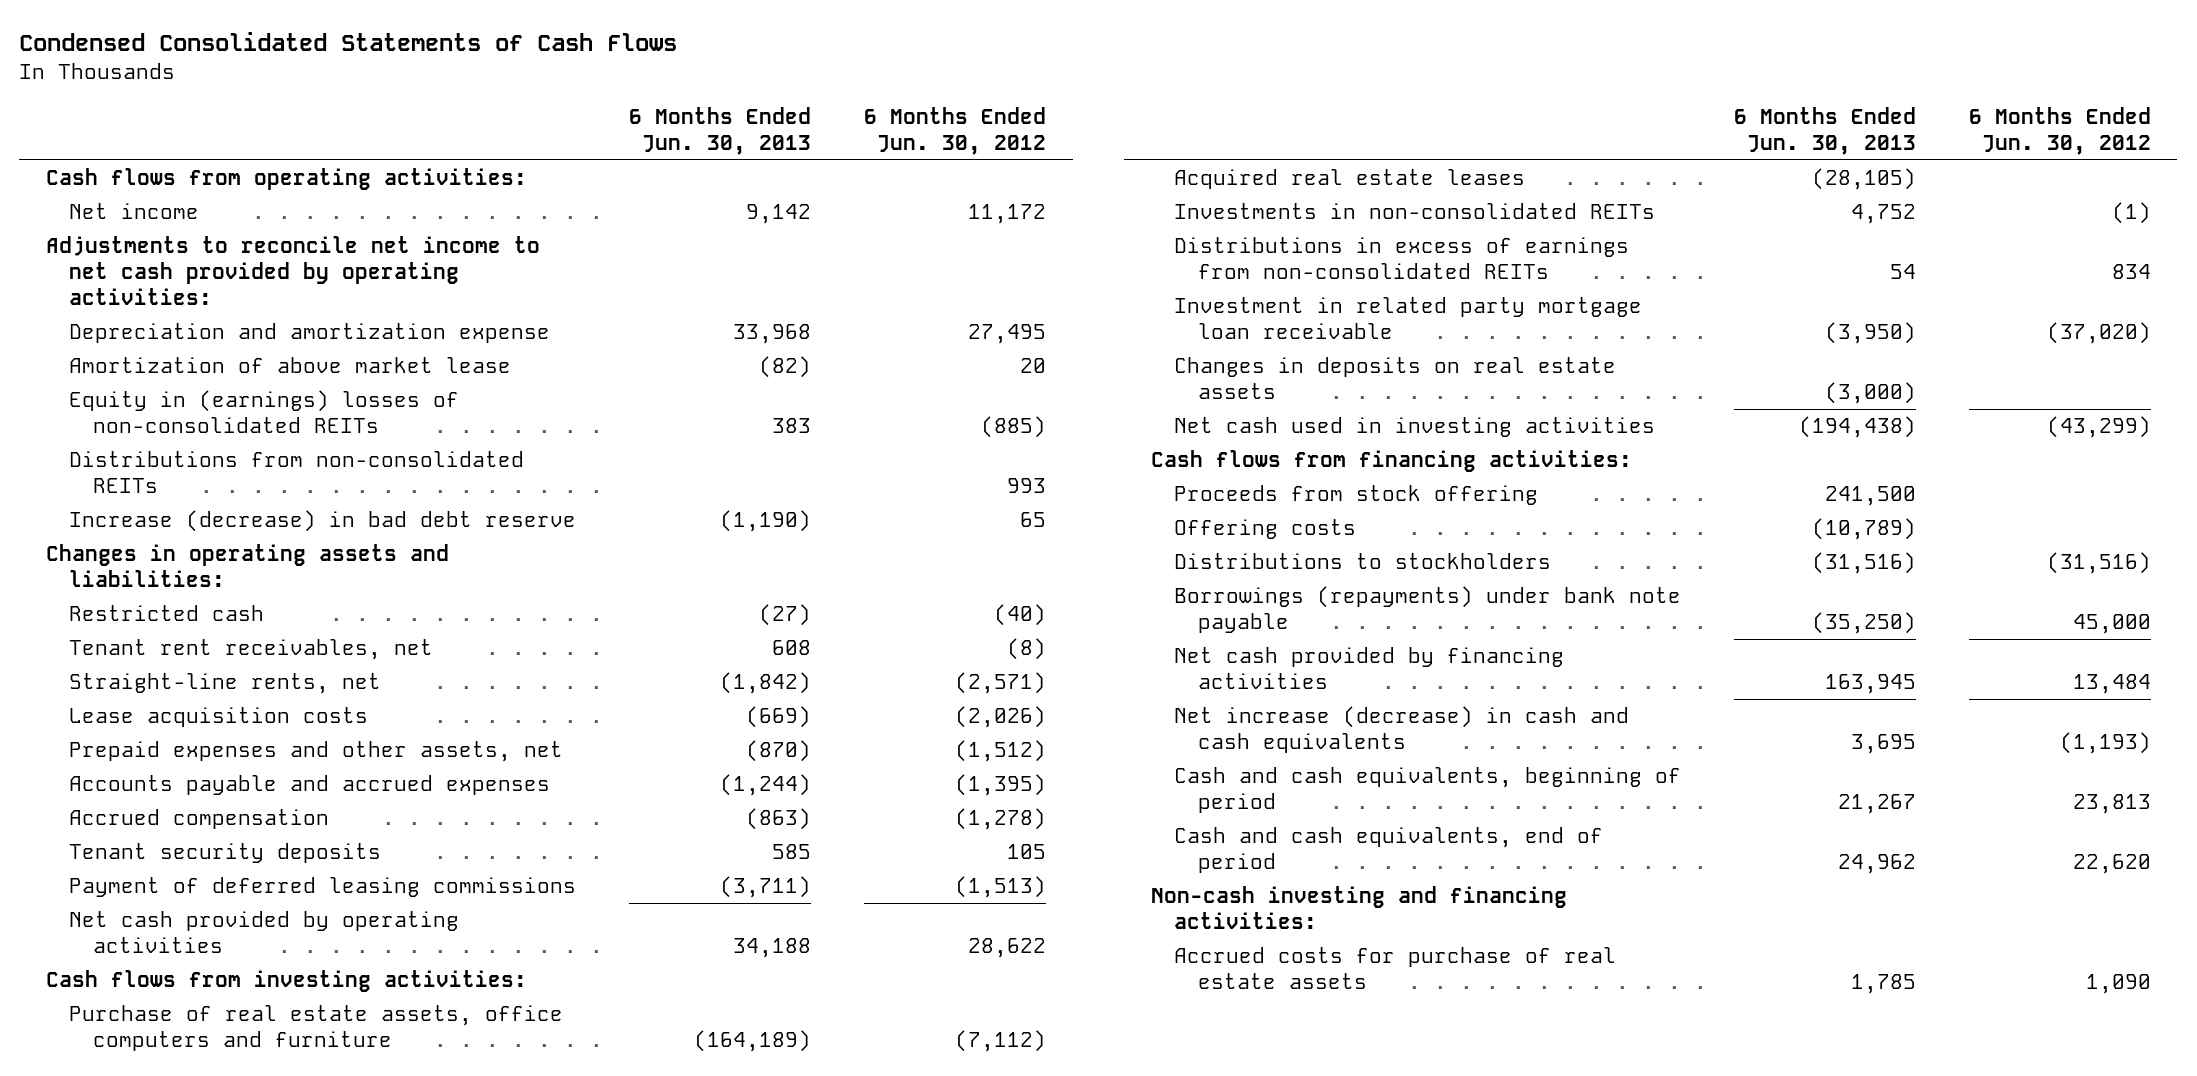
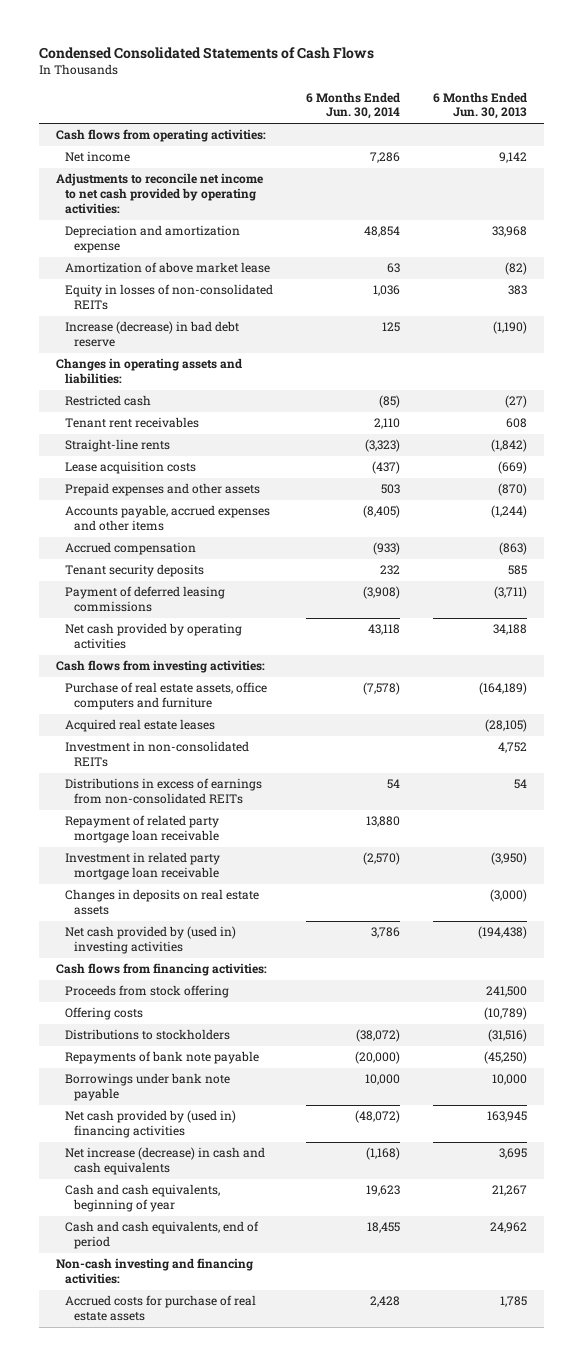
- | 6 Months Ended Jun. 30, 2013 | 6 Months Ended Jun. 30, 2012
+ | 6 Months Ended Jun. 30, 2014 | 6 Months Ended Jun. 30, 2013
- Equity in (earnings) losses of non-consolidated REITs | 383 | (885)
- Distributions from non-consolidated REITs | | 993
+ Equity in losses of non-consolidated REITs | 1,036 | 383
- Tenant rent receivables, net | 608 | (8)
- Straight-line rents, net | (1,842) | (2,571)
+ Tenant rent receivables | 2,110 | 608
+ Straight-line rents | (3,323) | (1,842)
- Prepaid expenses and other assets, net | (870) | (1,512)
- Accounts payable and accrued expenses | (1,244) | (1,395)
+ Prepaid expenses and other assets | 503 | (870)
+ Accounts payable, accrued expenses and other items | (8,405) | (1,244)
- Investments in non-consolidated REITs | 4,752 | (1)
+ Investment in non-consolidated REITs | | 4,752
+ Repayment of related party mortgage loan receivable | 13,880 |
- Net cash used in investing activities | (194,438) | (43,299)
+ Net cash provided by (used in) investing activities | 3,786 | (194,438)
- Borrowings (repayments) under bank note payable | (35,250) | 45,000
- Net cash provided by financing activities | 163,945 | 13,484
+ Repayments of bank note payable | (20,000) | (45,250)
+ Borrowings under bank note payable | 10,000 | 10,000
+ Net cash provided by (used in) financing activities | (48,072) | 163,945
- Cash and cash equivalents, beginning of period | 21,267 | 23,813
+ Cash and cash equivalents, beginning of year | 19,623 | 21,267

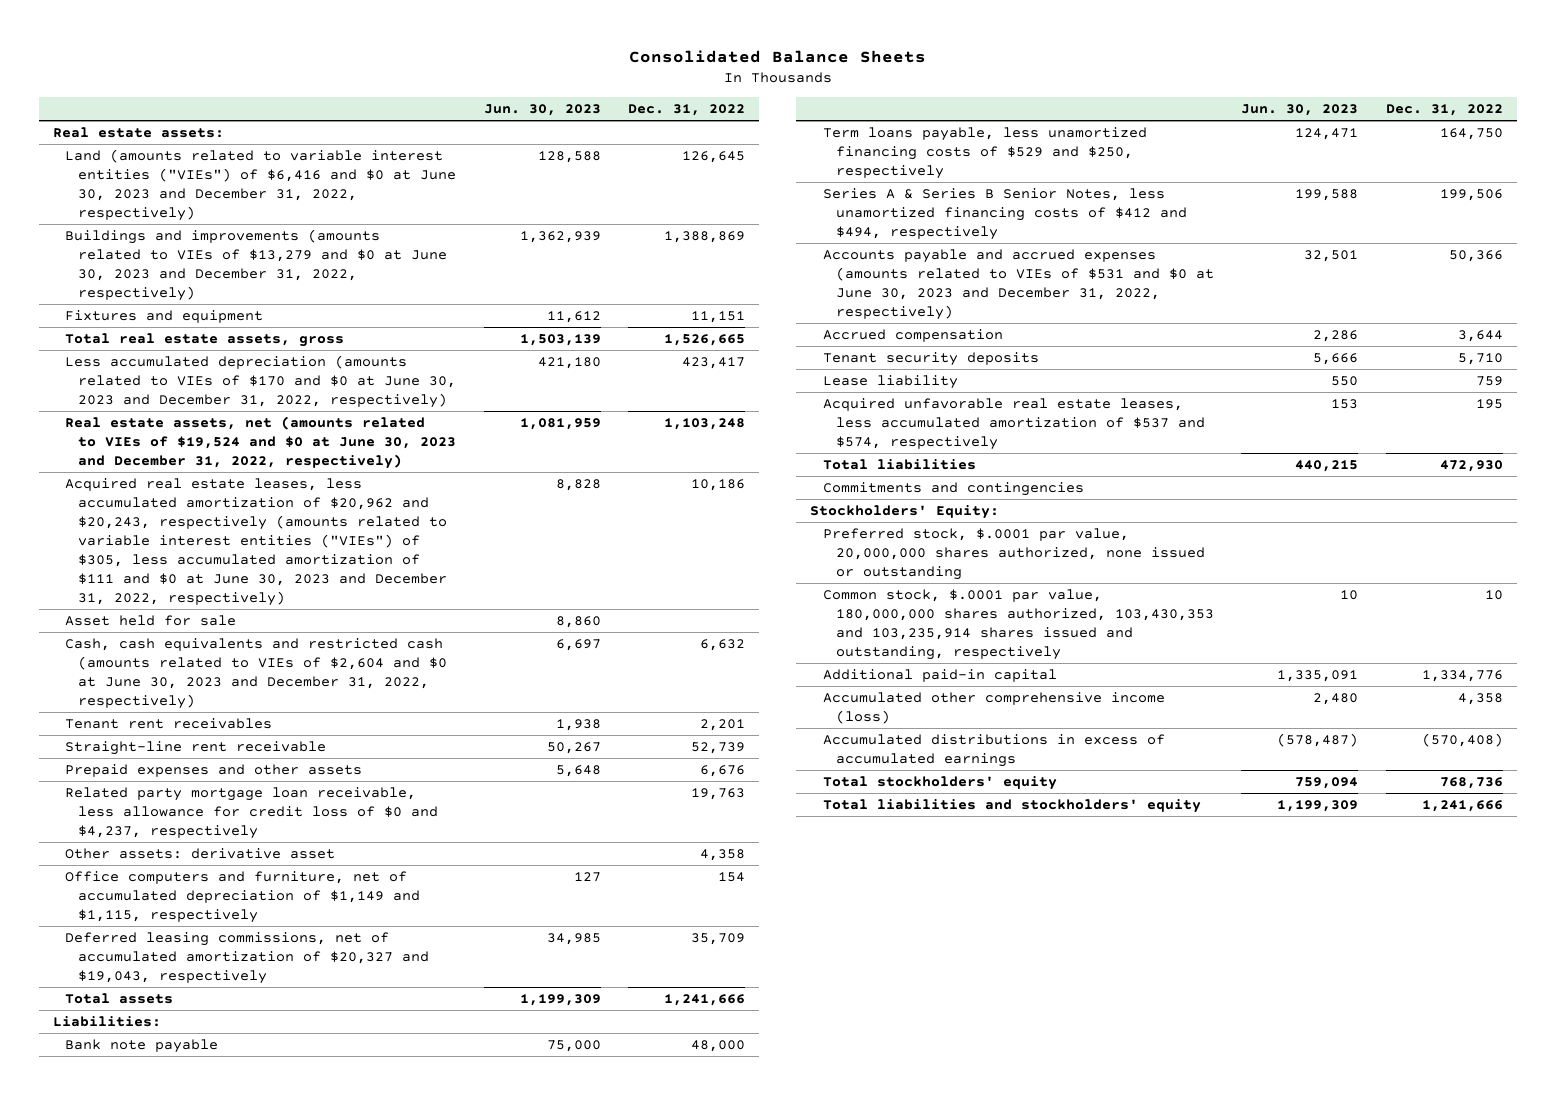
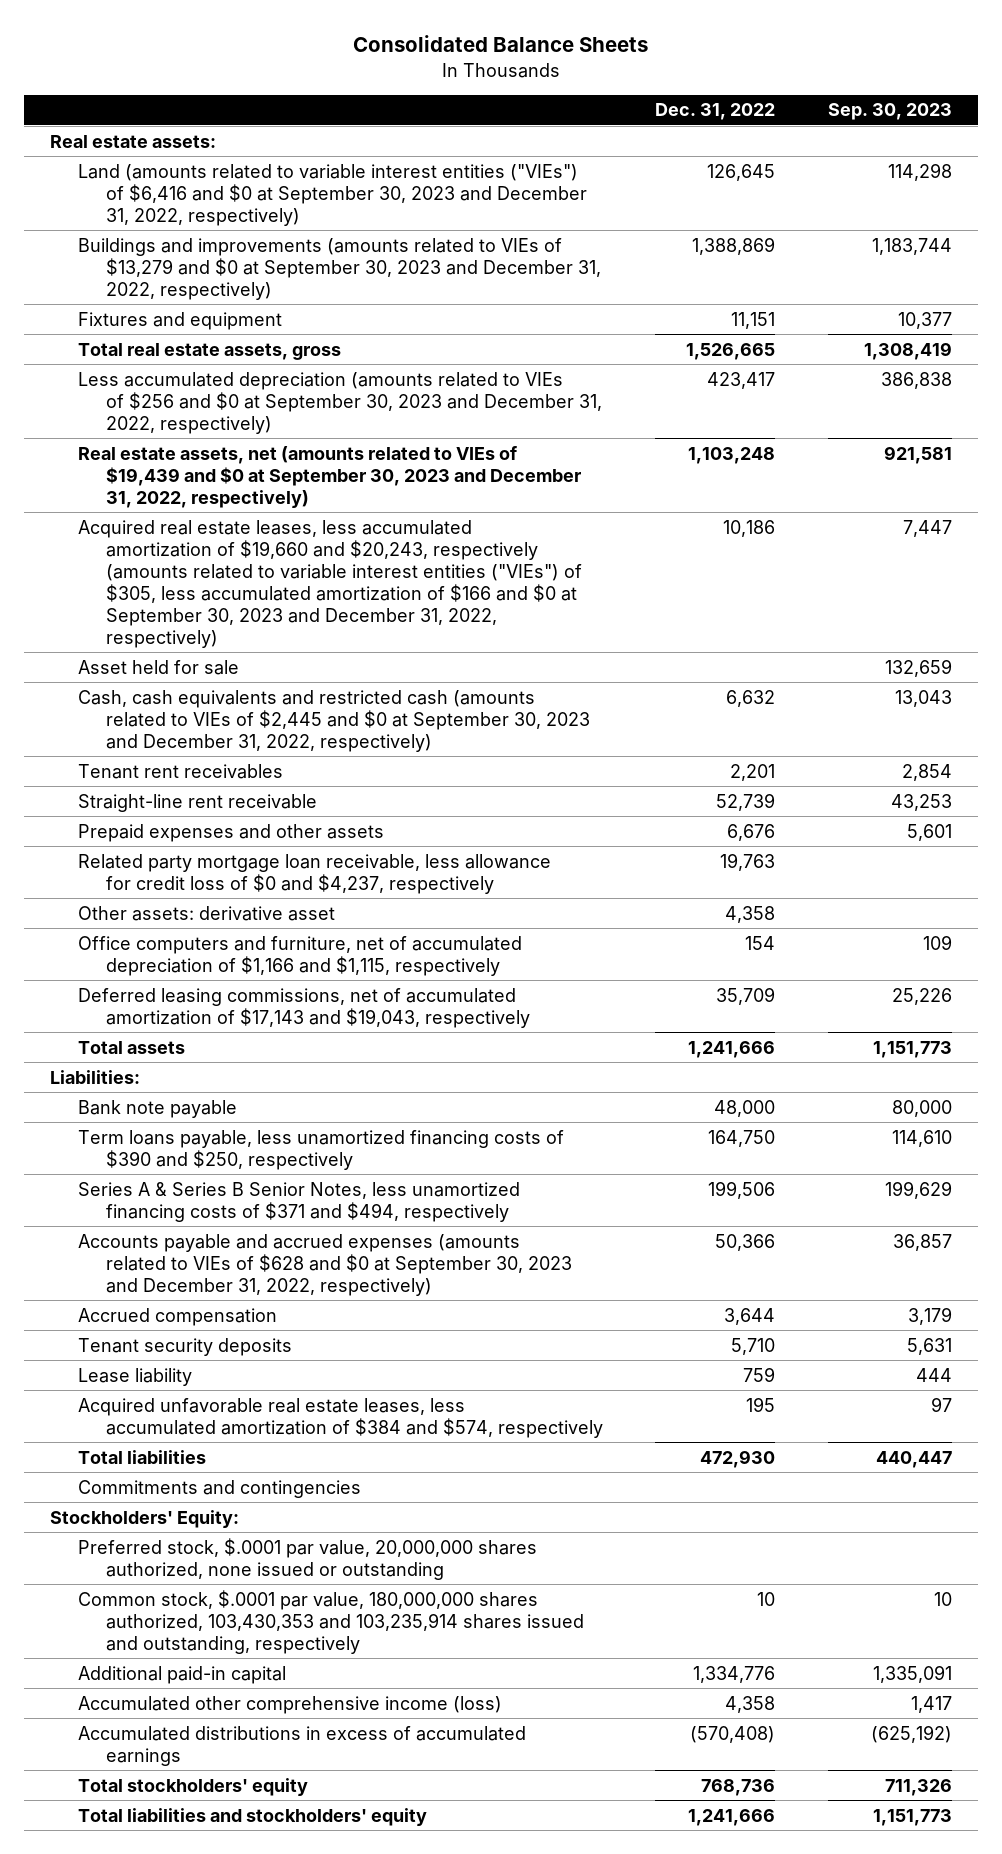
- | Jun. 30, 2023 | Dec. 31, 2022
+ | Dec. 31, 2022 | Sep. 30, 2023
- Land (amounts related to variable interest entities ("VIEs") of $6,416 and $0 at June 30, 2023 and December 31, 2022, respectively) | 128,588 | 126,645
- Buildings and improvements (amounts related to VIEs of $13,279 and $0 at June 30, 2023 and December 31, 2022, respectively) | 1,362,939 | 1,388,869
+ Land (amounts related to variable interest entities ("VIEs") of $6,416 and $0 at September 30, 2023 and December 31, 2022, respectively) | 126,645 | 114,298
+ Buildings and improvements (amounts related to VIEs of $13,279 and $0 at September 30, 2023 and December 31, 2022, respectively) | 1,388,869 | 1,183,744
- Less accumulated depreciation (amounts related to VIEs of $170 and $0 at June 30, 2023 and December 31, 2022, respectively) | 421,180 | 423,417
- Real estate assets, net (amounts related to VIEs of $19,524 and $0 at June 30, 2023 and December 31, 2022, respectively) | 1,081,959 | 1,103,248
- Acquired real estate leases, less accumulated amortization of $20,962 and $20,243, respectively (amounts related to variable interest entities ("VIEs") of $305, less accumulated amortization of $111 and $0 at June 30, 2023 and December 31, 2022, respectively) | 8,828 | 10,186
+ Less accumulated depreciation (amounts related to VIEs of $256 and $0 at September 30, 2023 and December 31, 2022, respectively) | 423,417 | 386,838
+ Real estate assets, net (amounts related to VIEs of $19,439 and $0 at September 30, 2023 and December 31, 2022, respectively) | 1,103,248 | 921,581
+ Acquired real estate leases, less accumulated amortization of $19,660 and $20,243, respectively (amounts related to variable interest entities ("VIEs") of $305, less accumulated amortization of $166 and $0 at September 30, 2023 and December 31, 2022, respectively) | 10,186 | 7,447
- Cash, cash equivalents and restricted cash (amounts related to VIEs of $2,604 and $0 at June 30, 2023 and December 31, 2022, respectively) | 6,697 | 6,632
+ Cash, cash equivalents and restricted cash (amounts related to VIEs of $2,445 and $0 at September 30, 2023 and December 31, 2022, respectively) | 6,632 | 13,043
- Office computers and furniture, net of accumulated depreciation of $1,149 and $1,115, respectively | 127 | 154
- Deferred leasing commissions, net of accumulated amortization of $20,327 and $19,043, respectively | 34,985 | 35,709
+ Office computers and furniture, net of accumulated depreciation of $1,166 and $1,115, respectively | 154 | 109
+ Deferred leasing commissions, net of accumulated amortization of $17,143 and $19,043, respectively | 35,709 | 25,226
- Term loans payable, less unamortized financing costs of $529 and $250, respectively | 124,471 | 164,750
- Series A & Series B Senior Notes, less unamortized financing costs of $412 and $494, respectively | 199,588 | 199,506
- Accounts payable and accrued expenses (amounts related to VIEs of $531 and $0 at June 30, 2023 and December 31, 2022, respectively) | 32,501 | 50,366
+ Term loans payable, less unamortized financing costs of $390 and $250, respectively | 164,750 | 114,610
+ Series A & Series B Senior Notes, less unamortized financing costs of $371 and $494, respectively | 199,506 | 199,629
+ Accounts payable and accrued expenses (amounts related to VIEs of $628 and $0 at September 30, 2023 and December 31, 2022, respectively) | 50,366 | 36,857
- Acquired unfavorable real estate leases, less accumulated amortization of $537 and $574, respectively | 153 | 195
+ Acquired unfavorable real estate leases, less accumulated amortization of $384 and $574, respectively | 195 | 97

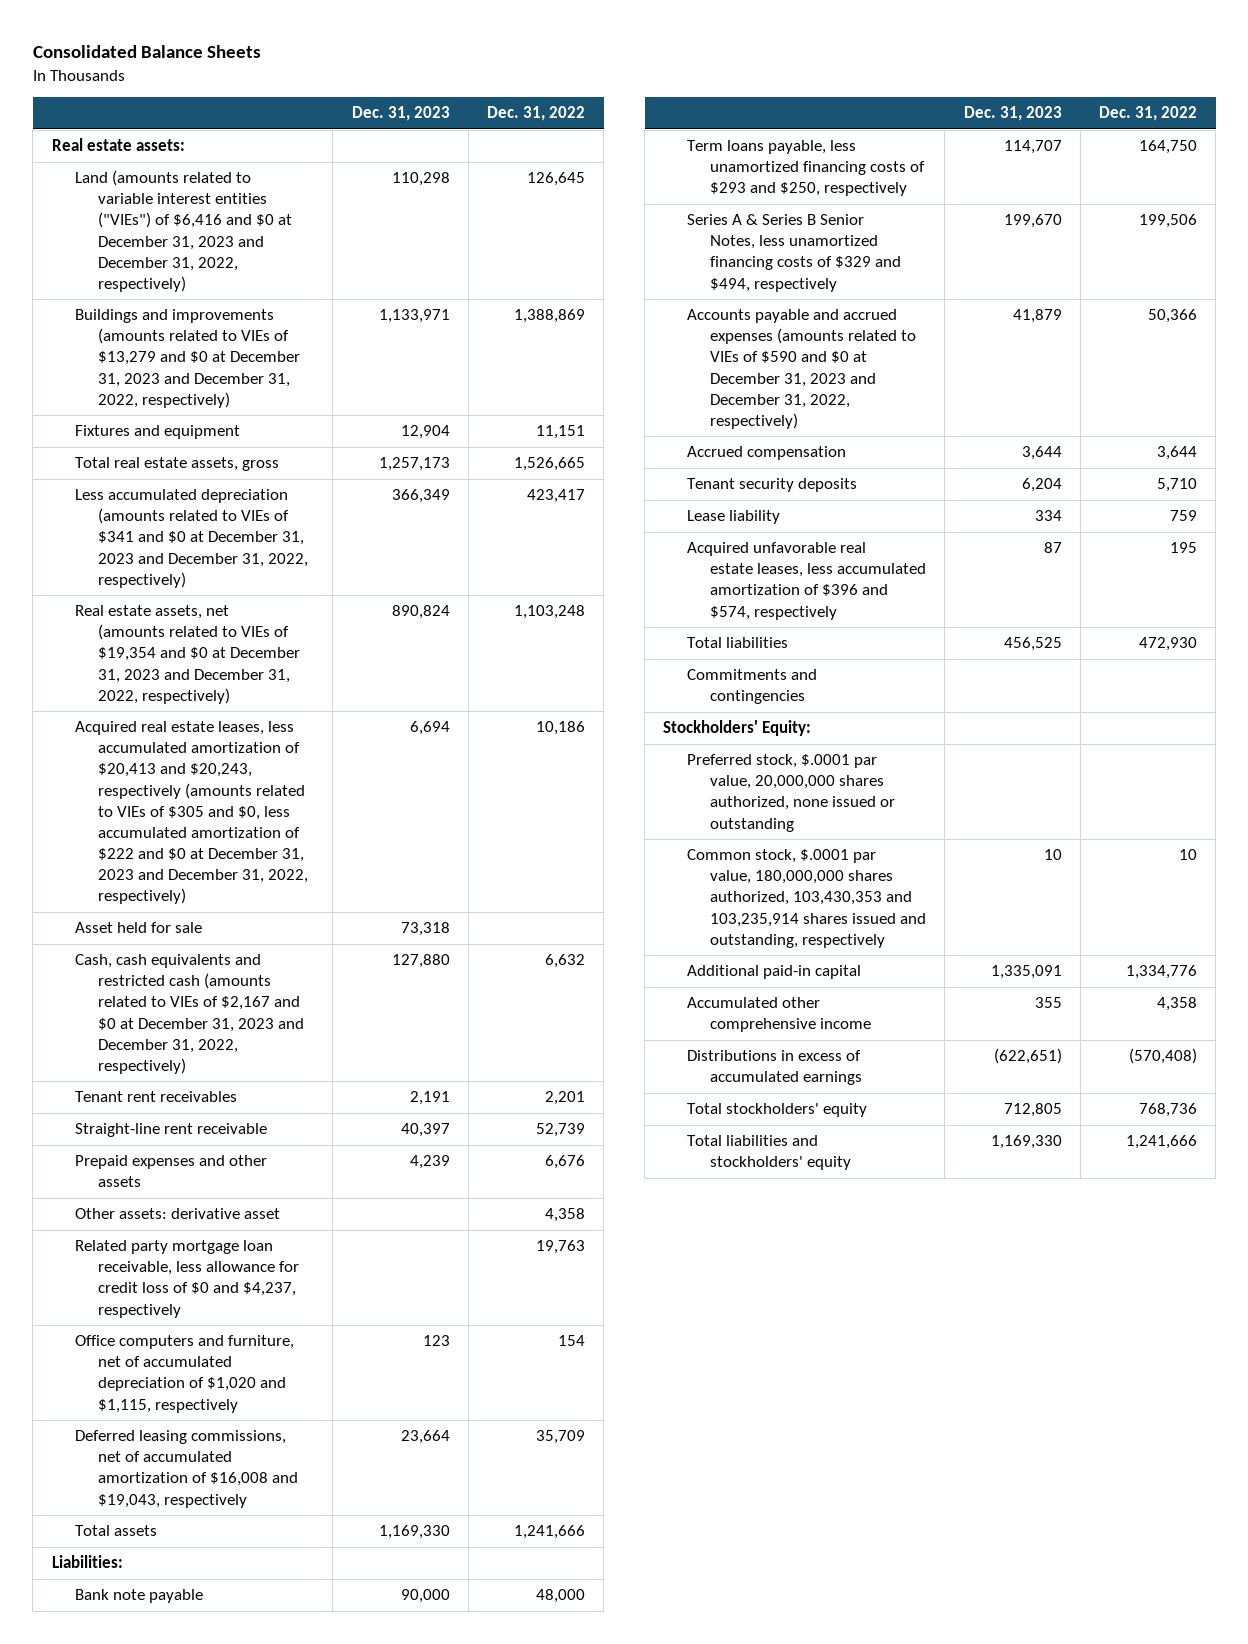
- | Dec. 31, 2022 | Sep. 30, 2023
+ | Dec. 31, 2023 | Dec. 31, 2022
- Land (amounts related to variable interest entities ("VIEs") of $6,416 and $0 at September 30, 2023 and December 31, 2022, respectively) | 126,645 | 114,298
- Buildings and improvements (amounts related to VIEs of $13,279 and $0 at September 30, 2023 and December 31, 2022, respectively) | 1,388,869 | 1,183,744
+ Land (amounts related to variable interest entities ("VIEs") of $6,416 and $0 at December 31, 2023 and December 31, 2022, respectively) | 110,298 | 126,645
+ Buildings and improvements (amounts related to VIEs of $13,279 and $0 at December 31, 2023 and December 31, 2022, respectively) | 1,133,971 | 1,388,869
- Less accumulated depreciation (amounts related to VIEs of $256 and $0 at September 30, 2023 and December 31, 2022, respectively) | 423,417 | 386,838
- Real estate assets, net (amounts related to VIEs of $19,439 and $0 at September 30, 2023 and December 31, 2022, respectively) | 1,103,248 | 921,581
- Acquired real estate leases, less accumulated amortization of $19,660 and $20,243, respectively (amounts related to variable interest entities ("VIEs") of $305, less accumulated amortization of $166 and $0 at September 30, 2023 and December 31, 2022, respectively) | 10,186 | 7,447
+ Less accumulated depreciation (amounts related to VIEs of $341 and $0 at December 31, 2023 and December 31, 2022, respectively) | 366,349 | 423,417
+ Real estate assets, net (amounts related to VIEs of $19,354 and $0 at December 31, 2023 and December 31, 2022, respectively) | 890,824 | 1,103,248
+ Acquired real estate leases, less accumulated amortization of $20,413 and $20,243, respectively (amounts related to VIEs of $305 and $0, less accumulated amortization of $222 and $0 at December 31, 2023 and December 31, 2022, respectively) | 6,694 | 10,186
- Cash, cash equivalents and restricted cash (amounts related to VIEs of $2,445 and $0 at September 30, 2023 and December 31, 2022, respectively) | 6,632 | 13,043
+ Cash, cash equivalents and restricted cash (amounts related to VIEs of $2,167 and $0 at December 31, 2023 and December 31, 2022, respectively) | 127,880 | 6,632
- Office computers and furniture, net of accumulated depreciation of $1,166 and $1,115, respectively | 154 | 109
- Deferred leasing commissions, net of accumulated amortization of $17,143 and $19,043, respectively | 35,709 | 25,226
moved down: Related party mortgage loan receivable, less allowance for credit loss of $0 and $4,237, respectively | | 19,763
+ Office computers and furniture, net of accumulated depreciation of $1,020 and $1,115, respectively | 123 | 154
+ Deferred leasing commissions, net of accumulated amortization of $16,008 and $19,043, respectively | 23,664 | 35,709
- Term loans payable, less unamortized financing costs of $390 and $250, respectively | 164,750 | 114,610
- Series A & Series B Senior Notes, less unamortized financing costs of $371 and $494, respectively | 199,506 | 199,629
- Accounts payable and accrued expenses (amounts related to VIEs of $628 and $0 at September 30, 2023 and December 31, 2022, respectively) | 50,366 | 36,857
+ Term loans payable, less unamortized financing costs of $293 and $250, respectively | 114,707 | 164,750
+ Series A & Series B Senior Notes, less unamortized financing costs of $329 and $494, respectively | 199,670 | 199,506
+ Accounts payable and accrued expenses (amounts related to VIEs of $590 and $0 at December 31, 2023 and December 31, 2022, respectively) | 41,879 | 50,366
- Acquired unfavorable real estate leases, less accumulated amortization of $384 and $574, respectively | 195 | 97
+ Acquired unfavorable real estate leases, less accumulated amortization of $396 and $574, respectively | 87 | 195
- Accumulated other comprehensive income (loss) | 4,358 | 1,417
- Accumulated distributions in excess of accumulated earnings | (570,408) | (625,192)
+ Accumulated other comprehensive income | 355 | 4,358
+ Distributions in excess of accumulated earnings | (622,651) | (570,408)

